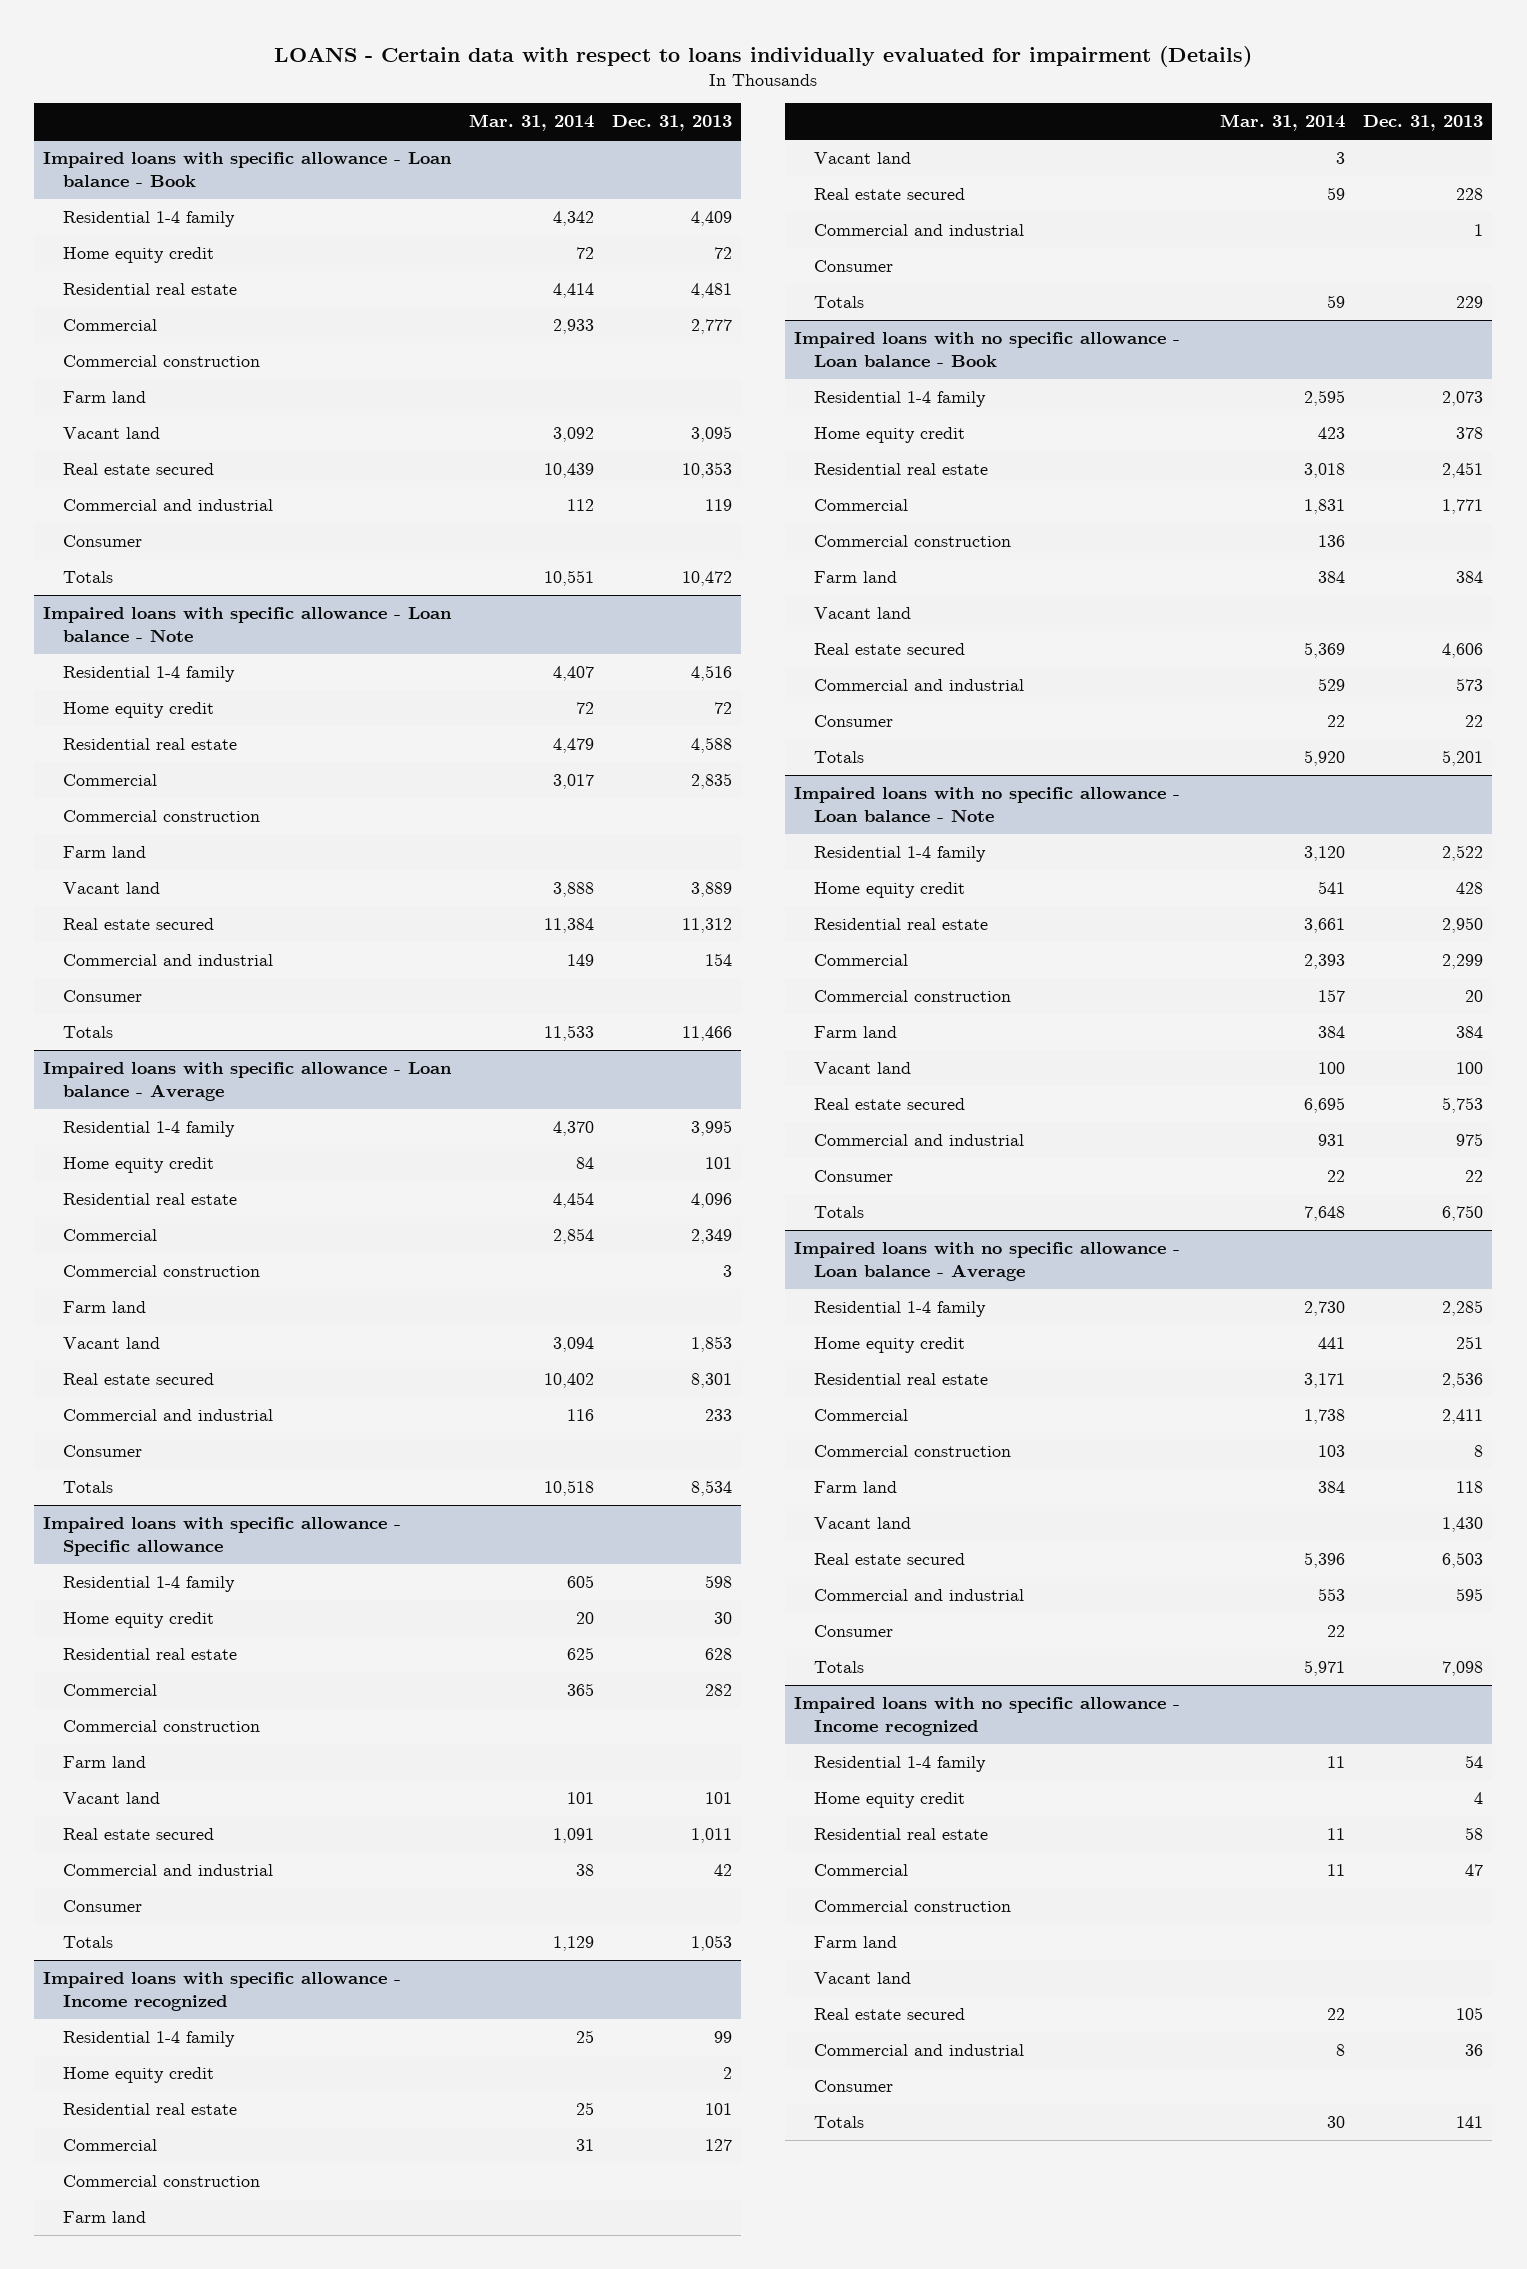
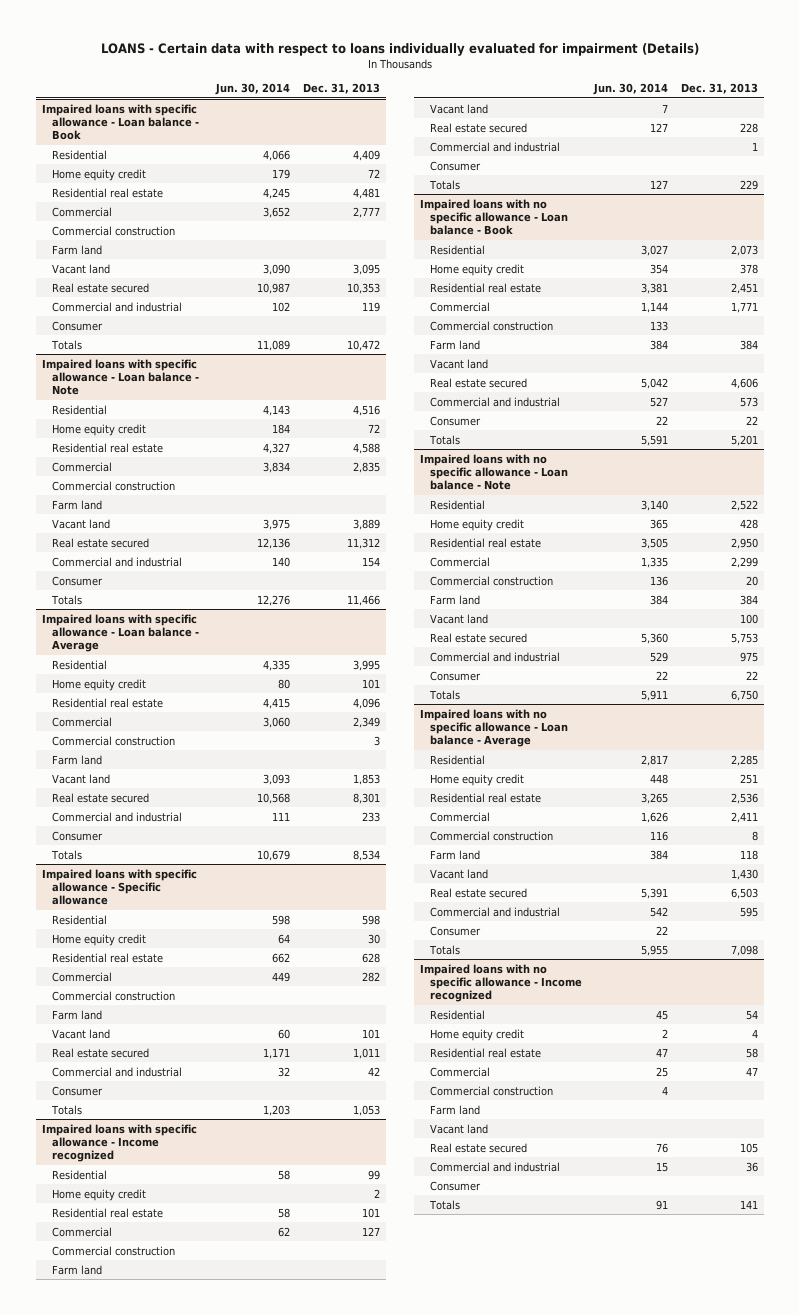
- | Mar. 31, 2014 | Dec. 31, 2013
+ | Jun. 30, 2014 | Dec. 31, 2013
@ Impaired loans with specific allowance - Loan balance - Book
- Residential 1-4 family | 4,342 | 4,409
+ Residential | 4,066 | 4,409
@ Impaired loans with specific allowance - Loan balance - Note
- Residential 1-4 family | 4,407 | 4,516
+ Residential | 4,143 | 4,516
@ Impaired loans with specific allowance - Loan balance - Average
- Residential 1-4 family | 4,370 | 3,995
+ Residential | 4,335 | 3,995
@ Impaired loans with specific allowance - Specific allowance
- Residential 1-4 family | 605 | 598
+ Residential | 598 | 598
@ Impaired loans with specific allowance - Income recognized
- Residential 1-4 family | 25 | 99
+ Residential | 58 | 99
@ Impaired loans with no specific allowance - Loan balance - Book
- Residential 1-4 family | 2,595 | 2,073
+ Residential | 3,027 | 2,073
@ Impaired loans with no specific allowance - Loan balance - Note
- Residential 1-4 family | 3,120 | 2,522
+ Residential | 3,140 | 2,522
@ Impaired loans with no specific allowance - Loan balance - Average
- Residential 1-4 family | 2,730 | 2,285
+ Residential | 2,817 | 2,285
@ Impaired loans with no specific allowance - Income recognized
- Residential 1-4 family | 11 | 54
+ Residential | 45 | 54

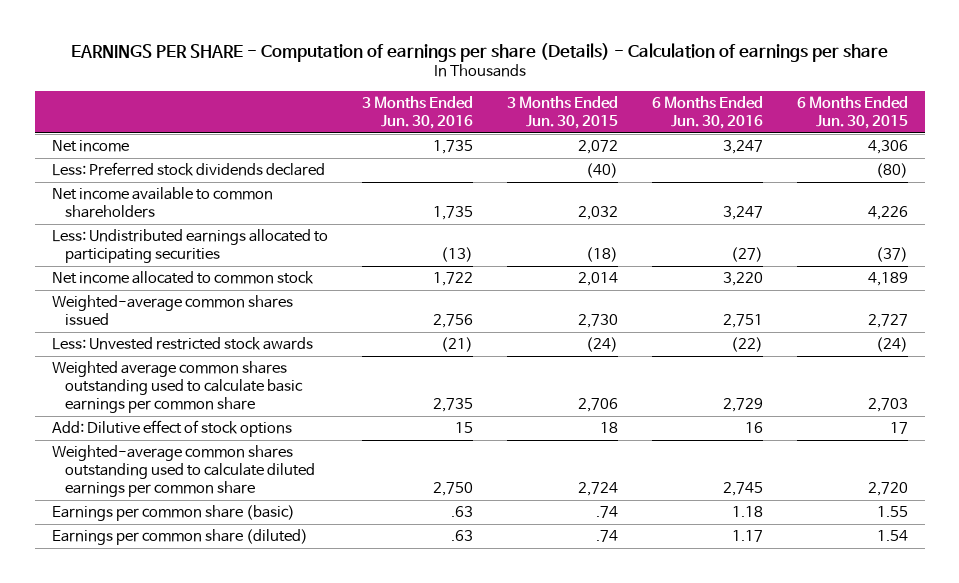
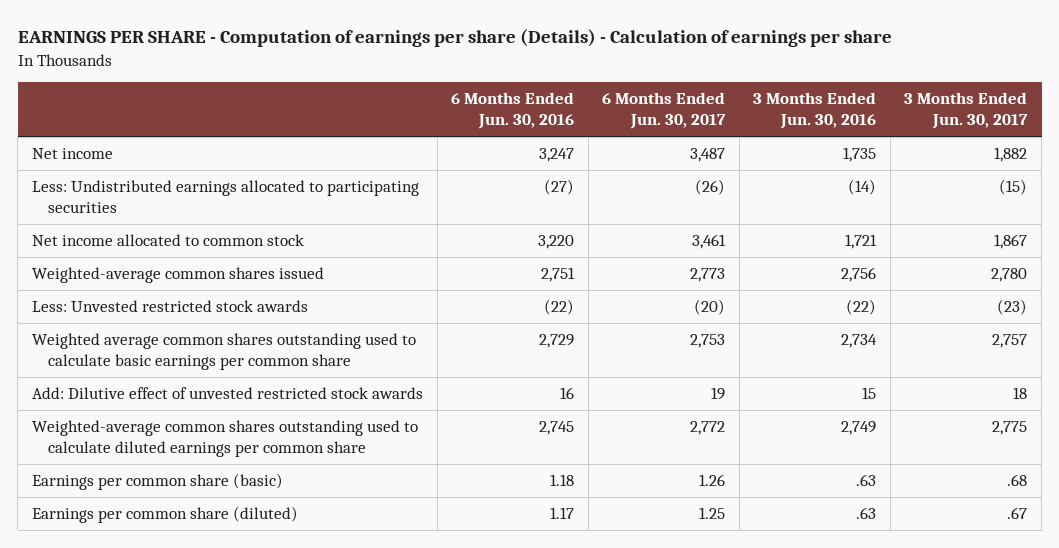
- | 3 Months Ended Jun. 30, 2016 | 3 Months Ended Jun. 30, 2015 | 6 Months Ended Jun. 30, 2016 | 6 Months Ended Jun. 30, 2015
+ | 6 Months Ended Jun. 30, 2016 | 6 Months Ended Jun. 30, 2017 | 3 Months Ended Jun. 30, 2016 | 3 Months Ended Jun. 30, 2017
- Less: Preferred stock dividends declared | | (40) | | (80)
- Net income available to common shareholders | 1,735 | 2,032 | 3,247 | 4,226
- Less: Undistributed earnings allocated to participating securities | (13) | (18) | (27) | (37)
- Net income allocated to common stock | 1,722 | 2,014 | 3,220 | 4,189
+ Less: Undistributed earnings allocated to participating securities | (27) | (26) | (14) | (15)
+ Net income allocated to common stock | 3,220 | 3,461 | 1,721 | 1,867
- Less: Unvested restricted stock awards | (21) | (24) | (22) | (24)
- Weighted average common shares outstanding used to calculate basic earnings per common share | 2,735 | 2,706 | 2,729 | 2,703
- Add: Dilutive effect of stock options | 15 | 18 | 16 | 17
- Weighted-average common shares outstanding used to calculate diluted earnings per common share | 2,750 | 2,724 | 2,745 | 2,720
+ Less: Unvested restricted stock awards | (22) | (20) | (22) | (23)
+ Weighted average common shares outstanding used to calculate basic earnings per common share | 2,729 | 2,753 | 2,734 | 2,757
+ Add: Dilutive effect of unvested restricted stock awards | 16 | 19 | 15 | 18
+ Weighted-average common shares outstanding used to calculate diluted earnings per common share | 2,745 | 2,772 | 2,749 | 2,775

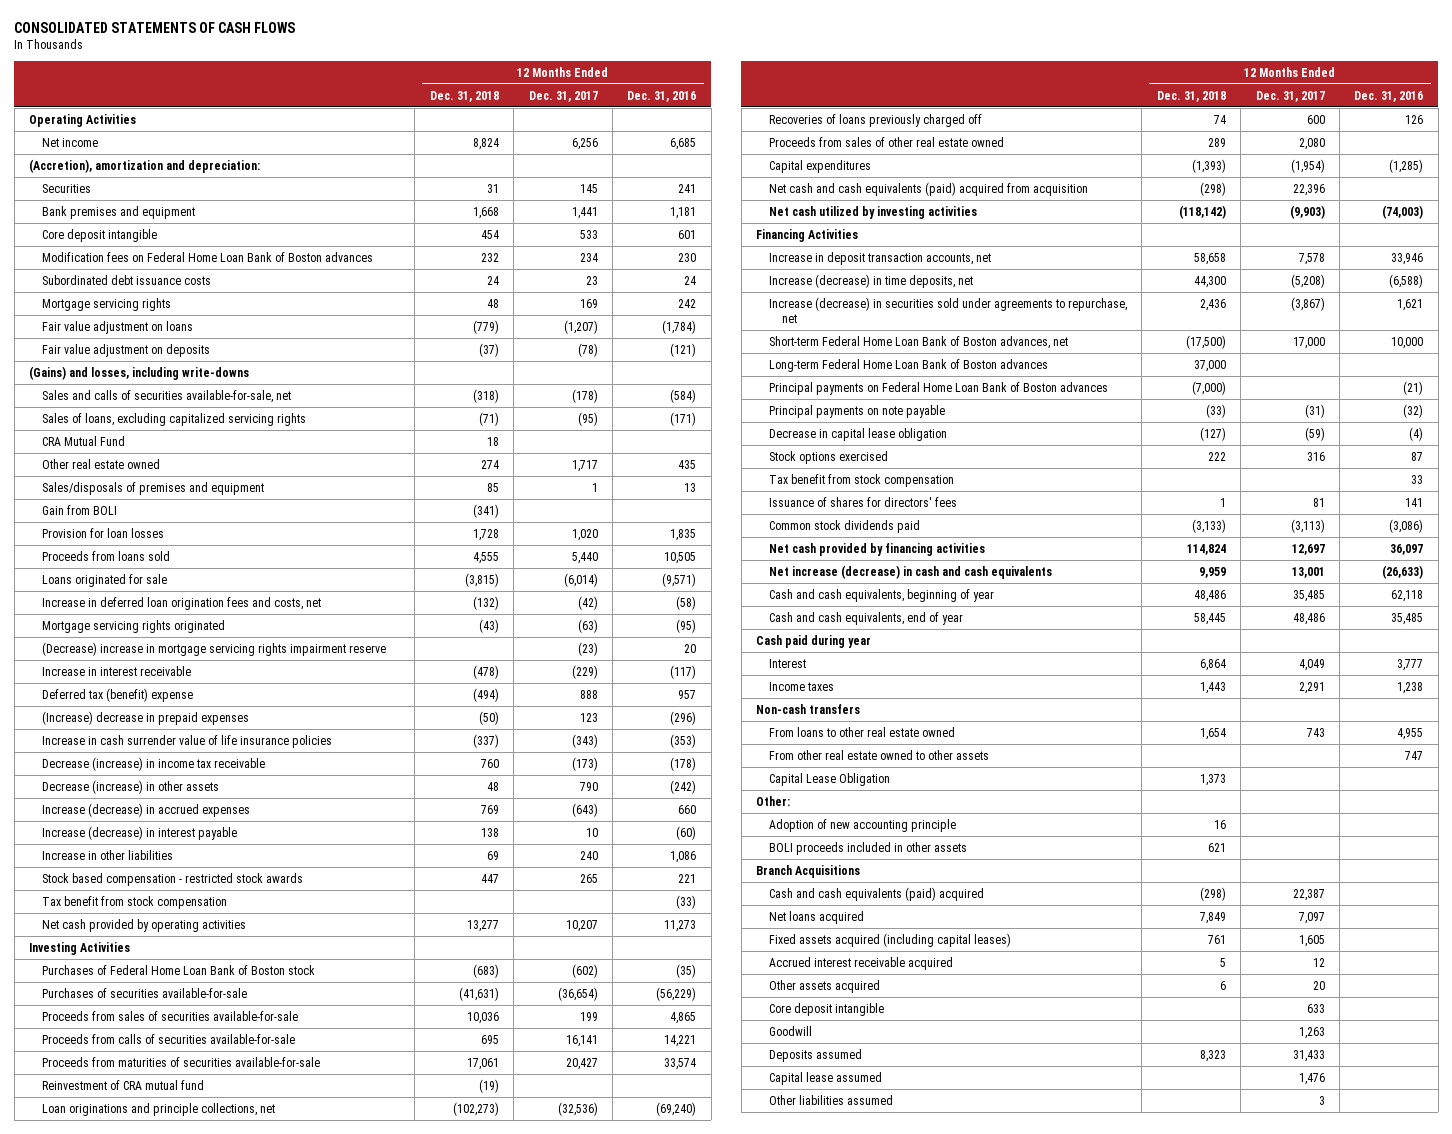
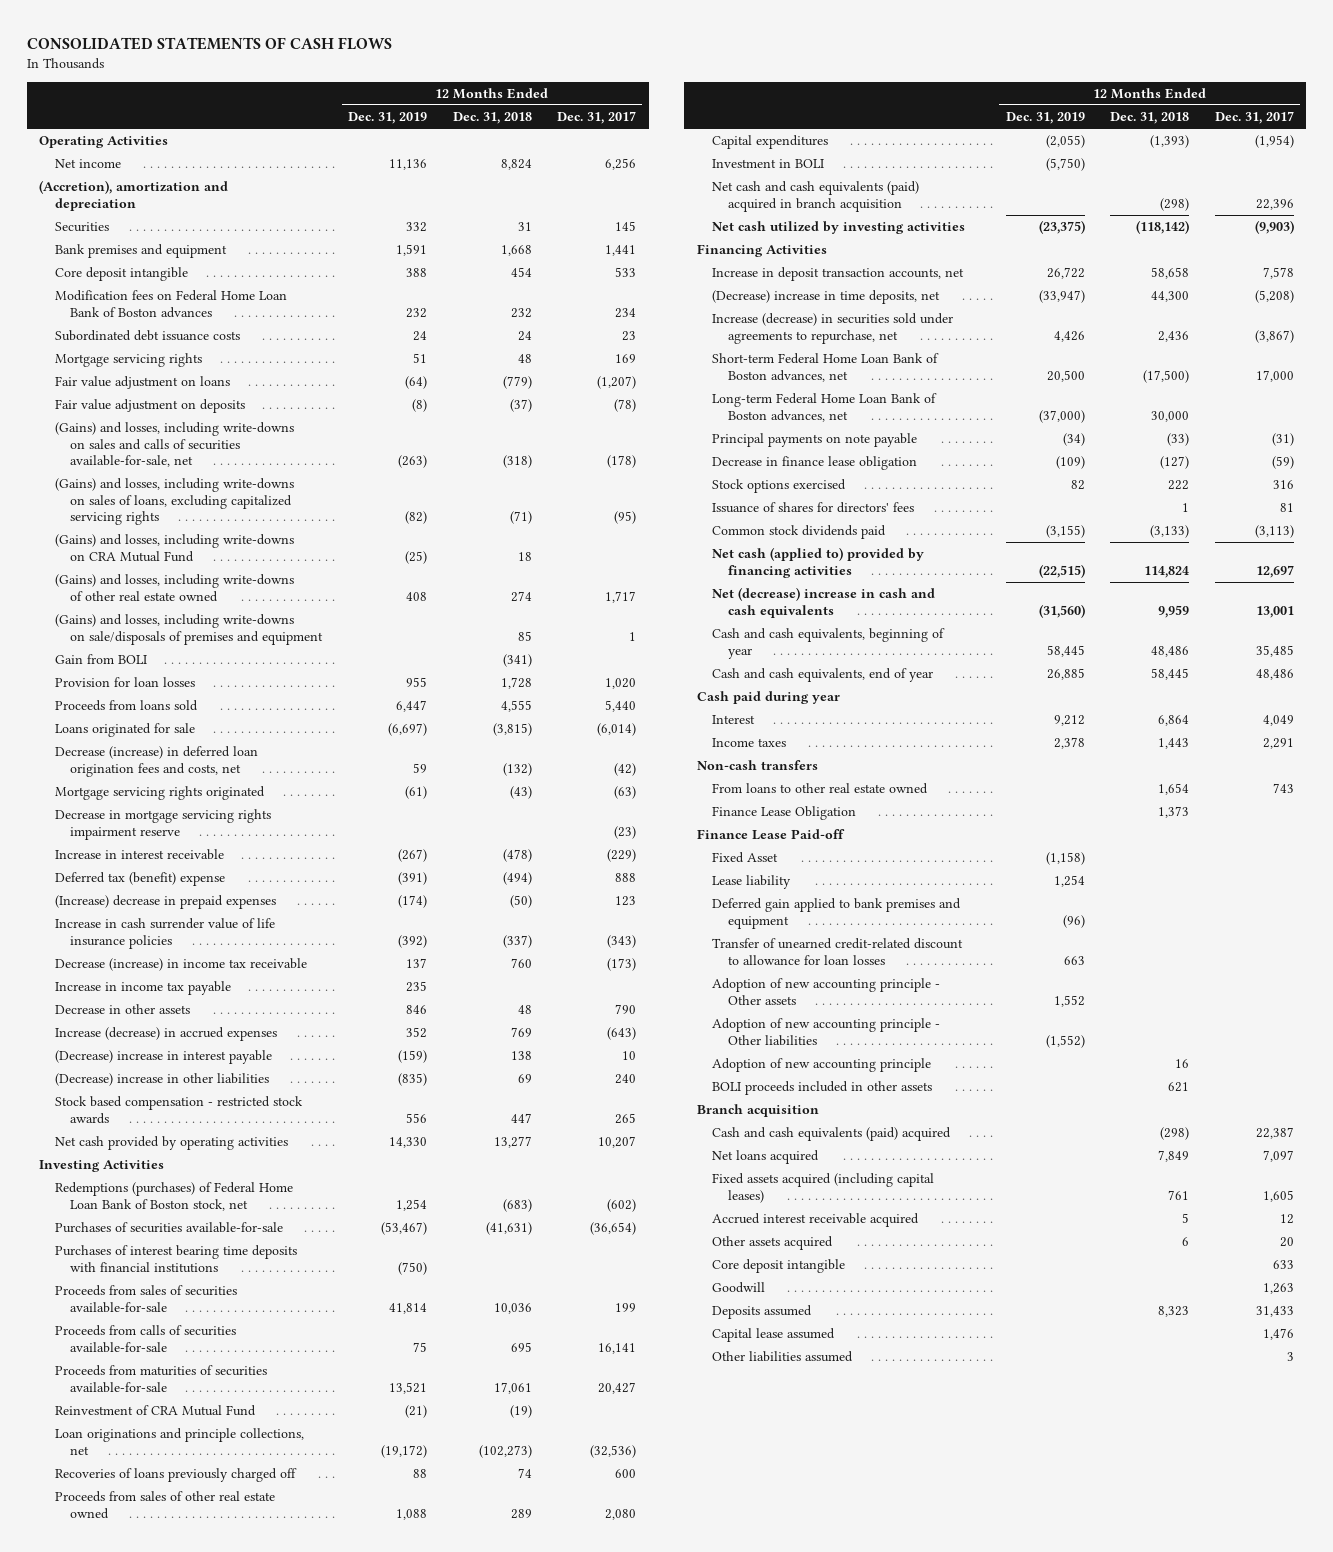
- | 12 Months Ended Dec. 31, 2018 | 12 Months Ended Dec. 31, 2017 | 12 Months Ended Dec. 31, 2016
+ | 12 Months Ended Dec. 31, 2019 | 12 Months Ended Dec. 31, 2018 | 12 Months Ended Dec. 31, 2017
- (Accretion), amortization and depreciation:
+ (Accretion), amortization and depreciation
- (Gains) and losses, including write-downs
- Sales and calls of securities available-for-sale, net | (318) | (178) | (584)
- Sales of loans, excluding capitalized servicing rights | (71) | (95) | (171)
- CRA Mutual Fund | 18 | |
- Other real estate owned | 274 | 1,717 | 435
- Sales/disposals of premises and equipment | 85 | 1 | 13
+ (Gains) and losses, including write-downs on sales and calls of securities available-for-sale, net | (263) | (318) | (178)
+ (Gains) and losses, including write-downs on sales of loans, excluding capitalized servicing rights | (82) | (71) | (95)
+ (Gains) and losses, including write-downs on CRA Mutual Fund | (25) | 18 |
+ (Gains) and losses, including write-downs of other real estate owned | 408 | 274 | 1,717
+ (Gains) and losses, including write-downs on sale/disposals of premises and equipment | | 85 | 1
- Increase in deferred loan origination fees and costs, net | (132) | (42) | (58)
+ Decrease (increase) in deferred loan origination fees and costs, net | 59 | (132) | (42)
- (Decrease) increase in mortgage servicing rights impairment reserve | | (23) | 20
+ Decrease in mortgage servicing rights impairment reserve | | | (23)
- Decrease (increase) in other assets | 48 | 790 | (242)
+ Increase in income tax payable | 235 | |
+ Decrease in other assets | 846 | 48 | 790
- Increase (decrease) in interest payable | 138 | 10 | (60)
- Increase in other liabilities | 69 | 240 | 1,086
+ (Decrease) increase in interest payable | (159) | 138 | 10
+ (Decrease) increase in other liabilities | (835) | 69 | 240
- Tax benefit from stock compensation | | | (33)
- Purchases of Federal Home Loan Bank of Boston stock | (683) | (602) | (35)
+ Redemptions (purchases) of Federal Home Loan Bank of Boston stock, net | 1,254 | (683) | (602)
+ Purchases of interest bearing time deposits with financial institutions | (750) | |
- Reinvestment of CRA mutual fund | (19) | |
+ Reinvestment of CRA Mutual Fund | (21) | (19) |
- Net cash and cash equivalents (paid) acquired from acquisition | (298) | 22,396 |
+ Investment in BOLI | (5,750) | |
+ Net cash and cash equivalents (paid) acquired in branch acquisition | | (298) | 22,396
- Increase (decrease) in time deposits, net | 44,300 | (5,208) | (6,588)
+ (Decrease) increase in time deposits, net | (33,947) | 44,300 | (5,208)
- Long-term Federal Home Loan Bank of Boston advances | 37,000 | |
- Principal payments on Federal Home Loan Bank of Boston advances | (7,000) | | (21)
+ Long-term Federal Home Loan Bank of Boston advances, net | (37,000) | 30,000 |
- Decrease in capital lease obligation | (127) | (59) | (4)
+ Decrease in finance lease obligation | (109) | (127) | (59)
- Tax benefit from stock compensation | | | 33
- Net cash provided by financing activities | 114,824 | 12,697 | 36,097
- Net increase (decrease) in cash and cash equivalents | 9,959 | 13,001 | (26,633)
+ Net cash (applied to) provided by financing activities | (22,515) | 114,824 | 12,697
+ Net (decrease) increase in cash and cash equivalents | (31,560) | 9,959 | 13,001
- From other real estate owned to other assets | | | 747
- Capital Lease Obligation | 1,373 | |
- Other:
+ Finance Lease Obligation | | 1,373 |
+ Finance Lease Paid-off
+ Fixed Asset | (1,158) | |
+ Lease liability | 1,254 | |
+ Deferred gain applied to bank premises and equipment | (96) | |
+ Transfer of unearned credit-related discount to allowance for loan losses | 663 | |
+ Adoption of new accounting principle - Other assets | 1,552 | |
+ Adoption of new accounting principle - Other liabilities | (1,552) | |
- Branch Acquisitions
+ Branch acquisition

